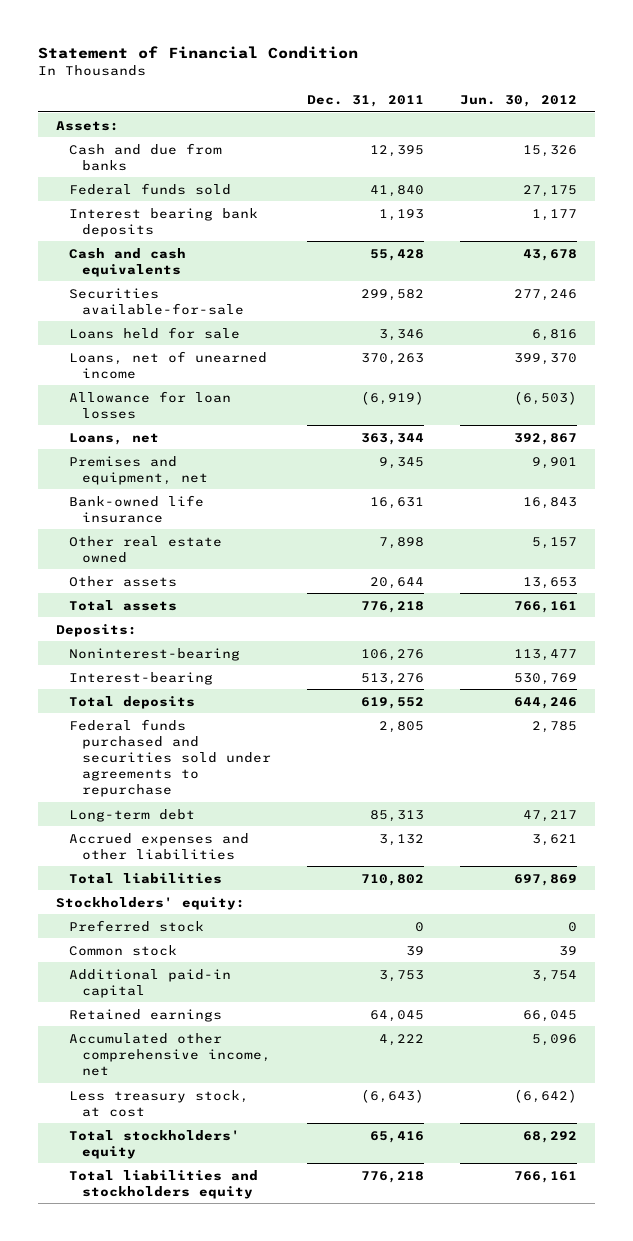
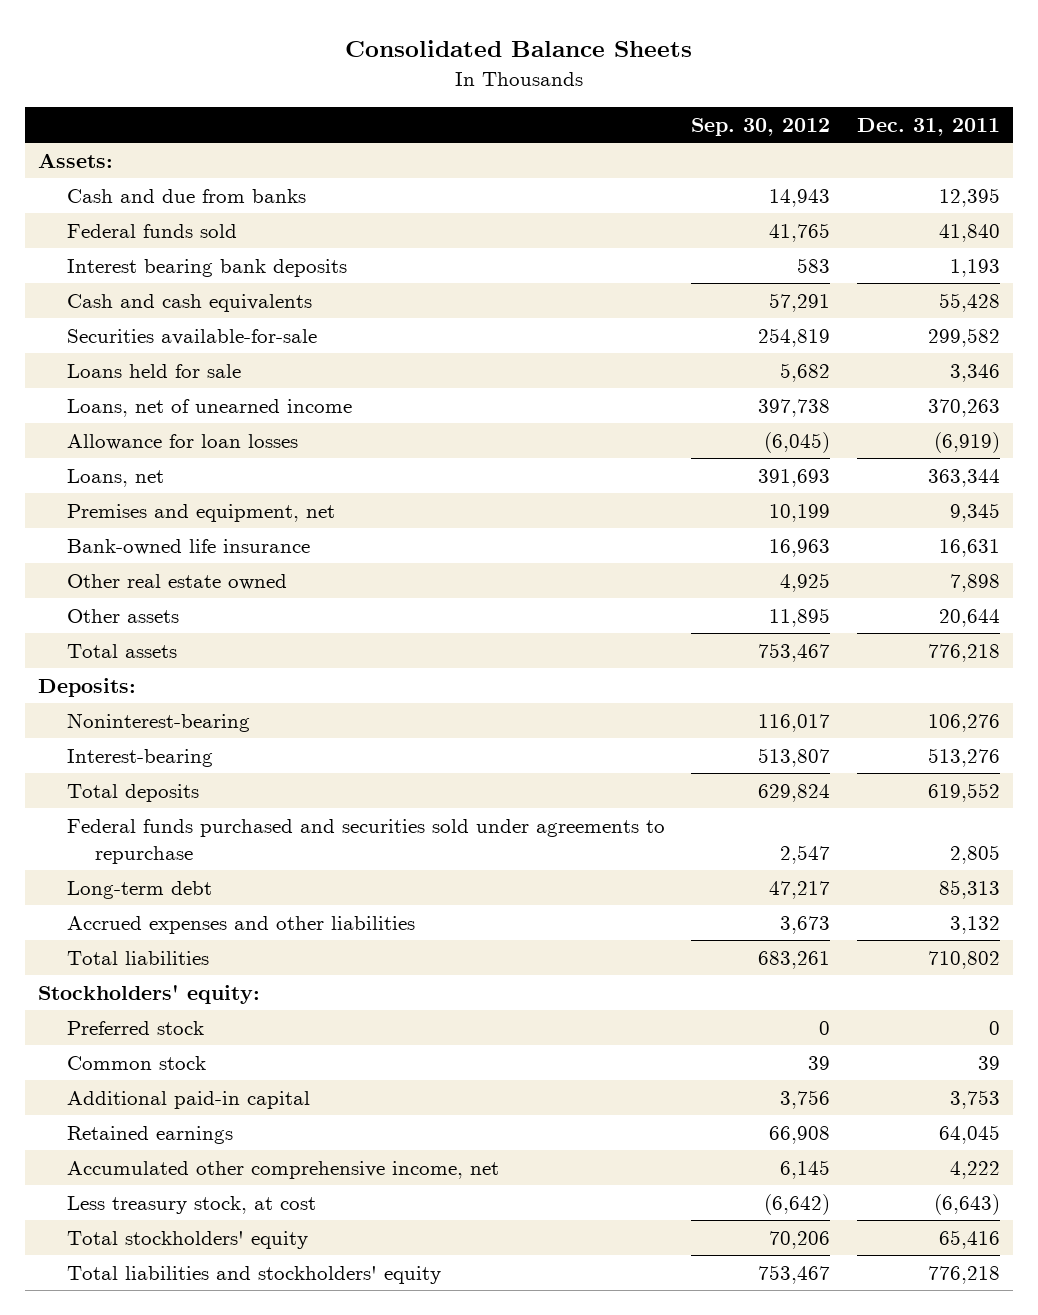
- Statement of Financial Condition
+ Consolidated Balance Sheets
- | Dec. 31, 2011 | Jun. 30, 2012
+ | Sep. 30, 2012 | Dec. 31, 2011
- Total liabilities and stockholders equity | 776,218 | 766,161
+ Total liabilities and stockholders' equity | 753,467 | 776,218

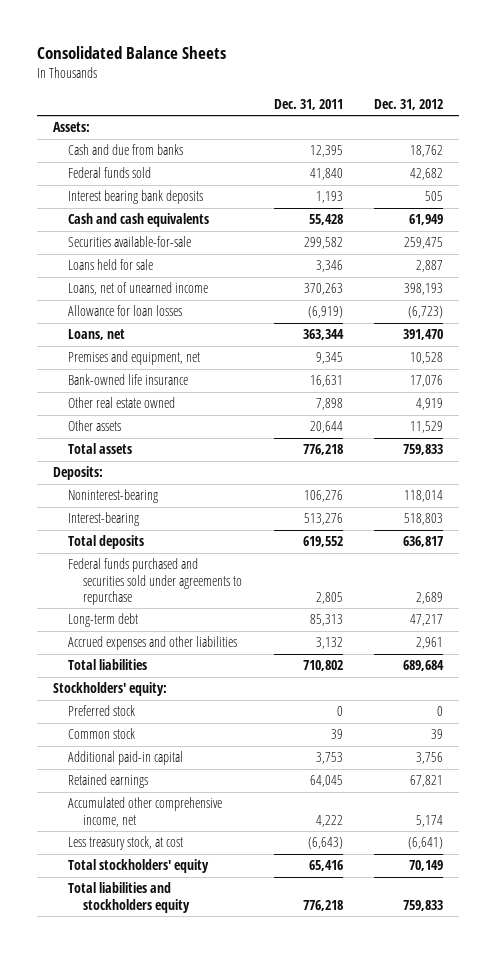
- | Sep. 30, 2012 | Dec. 31, 2011
+ | Dec. 31, 2011 | Dec. 31, 2012
- Total liabilities and stockholders' equity | 753,467 | 776,218
+ Total liabilities and stockholders equity | 776,218 | 759,833

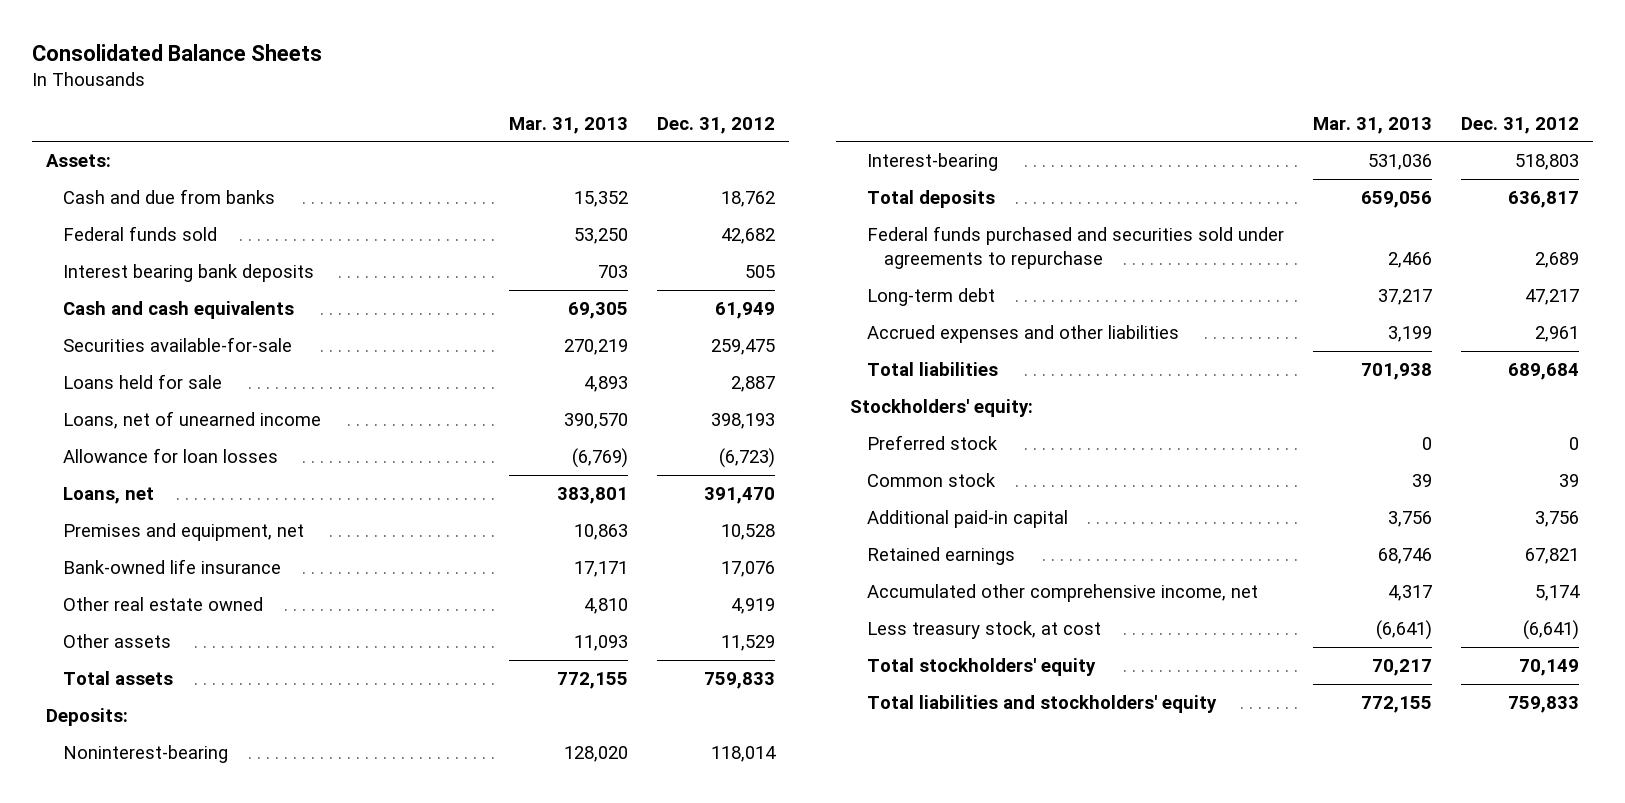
- | Dec. 31, 2011 | Dec. 31, 2012
+ | Mar. 31, 2013 | Dec. 31, 2012
- Total liabilities and stockholders equity | 776,218 | 759,833
+ Total liabilities and stockholders' equity | 772,155 | 759,833

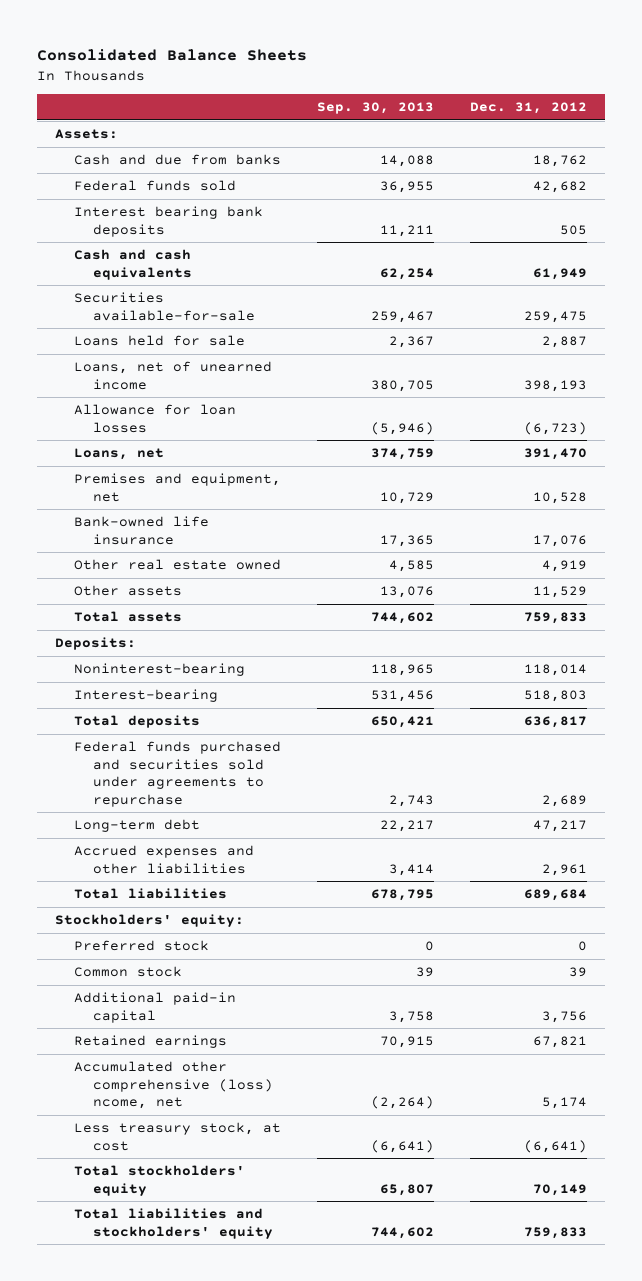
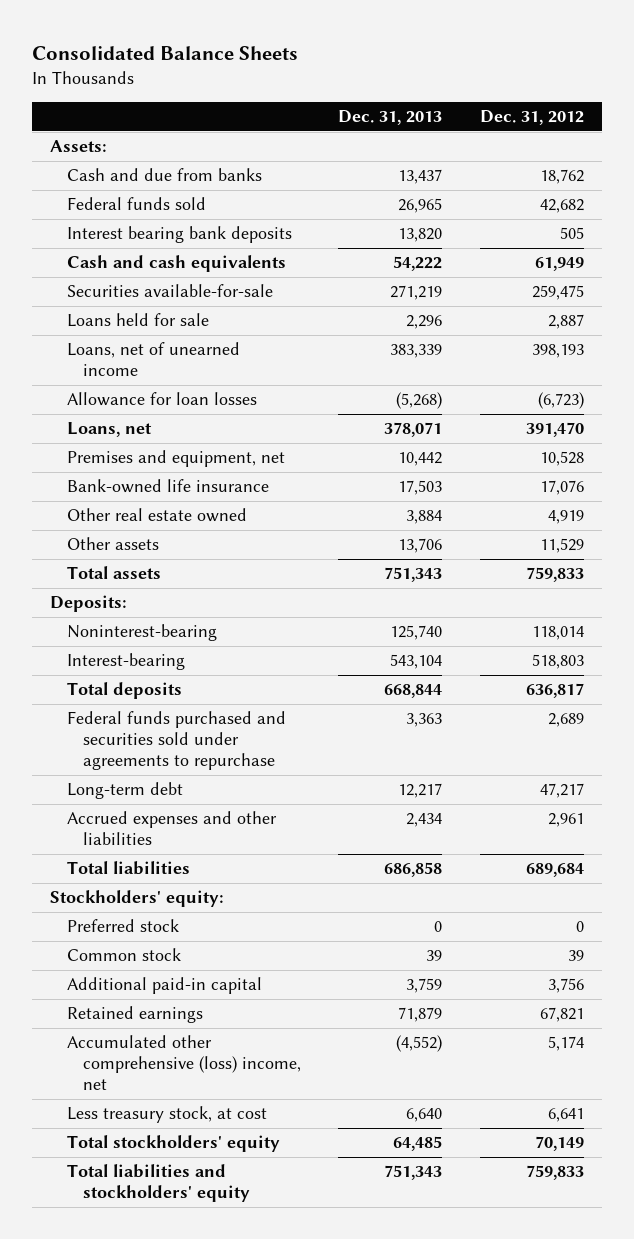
- | Sep. 30, 2013 | Dec. 31, 2012
+ | Dec. 31, 2013 | Dec. 31, 2012
- Accumulated other comprehensive (loss) ncome, net | (2,264) | 5,174
- Less treasury stock, at cost | (6,641) | (6,641)
+ Accumulated other comprehensive (loss) income, net | (4,552) | 5,174
+ Less treasury stock, at cost | 6,640 | 6,641

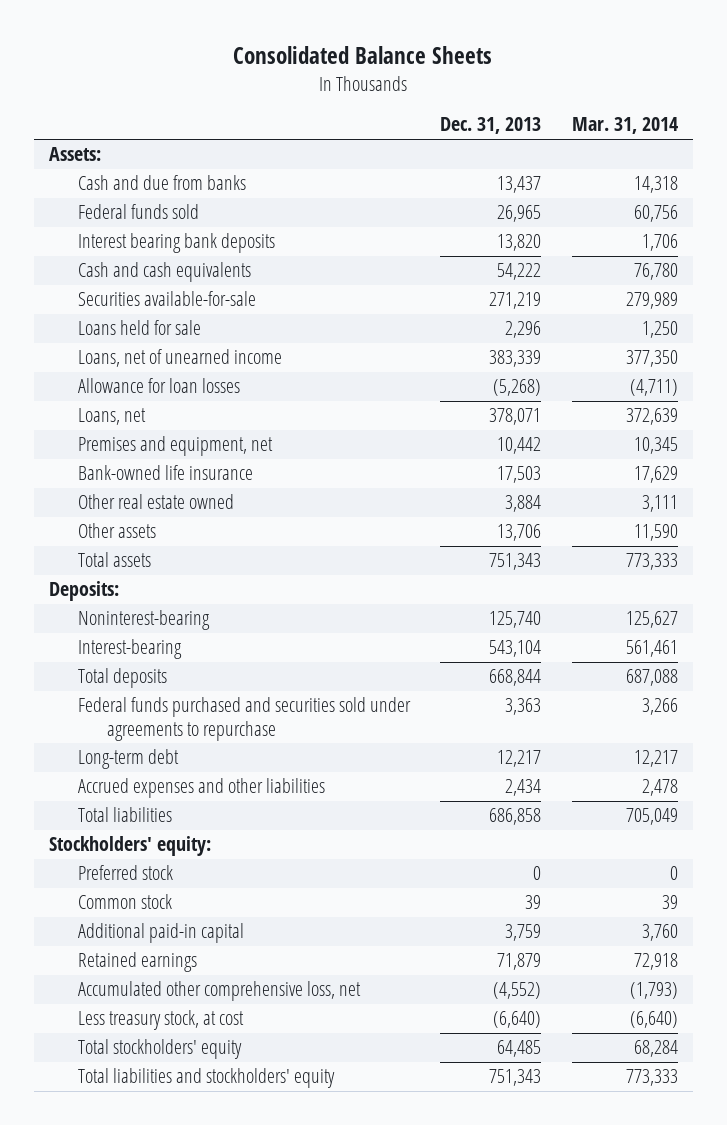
- | Dec. 31, 2013 | Dec. 31, 2012
+ | Dec. 31, 2013 | Mar. 31, 2014
- Accumulated other comprehensive (loss) income, net | (4,552) | 5,174
- Less treasury stock, at cost | 6,640 | 6,641
+ Accumulated other comprehensive loss, net | (4,552) | (1,793)
+ Less treasury stock, at cost | (6,640) | (6,640)

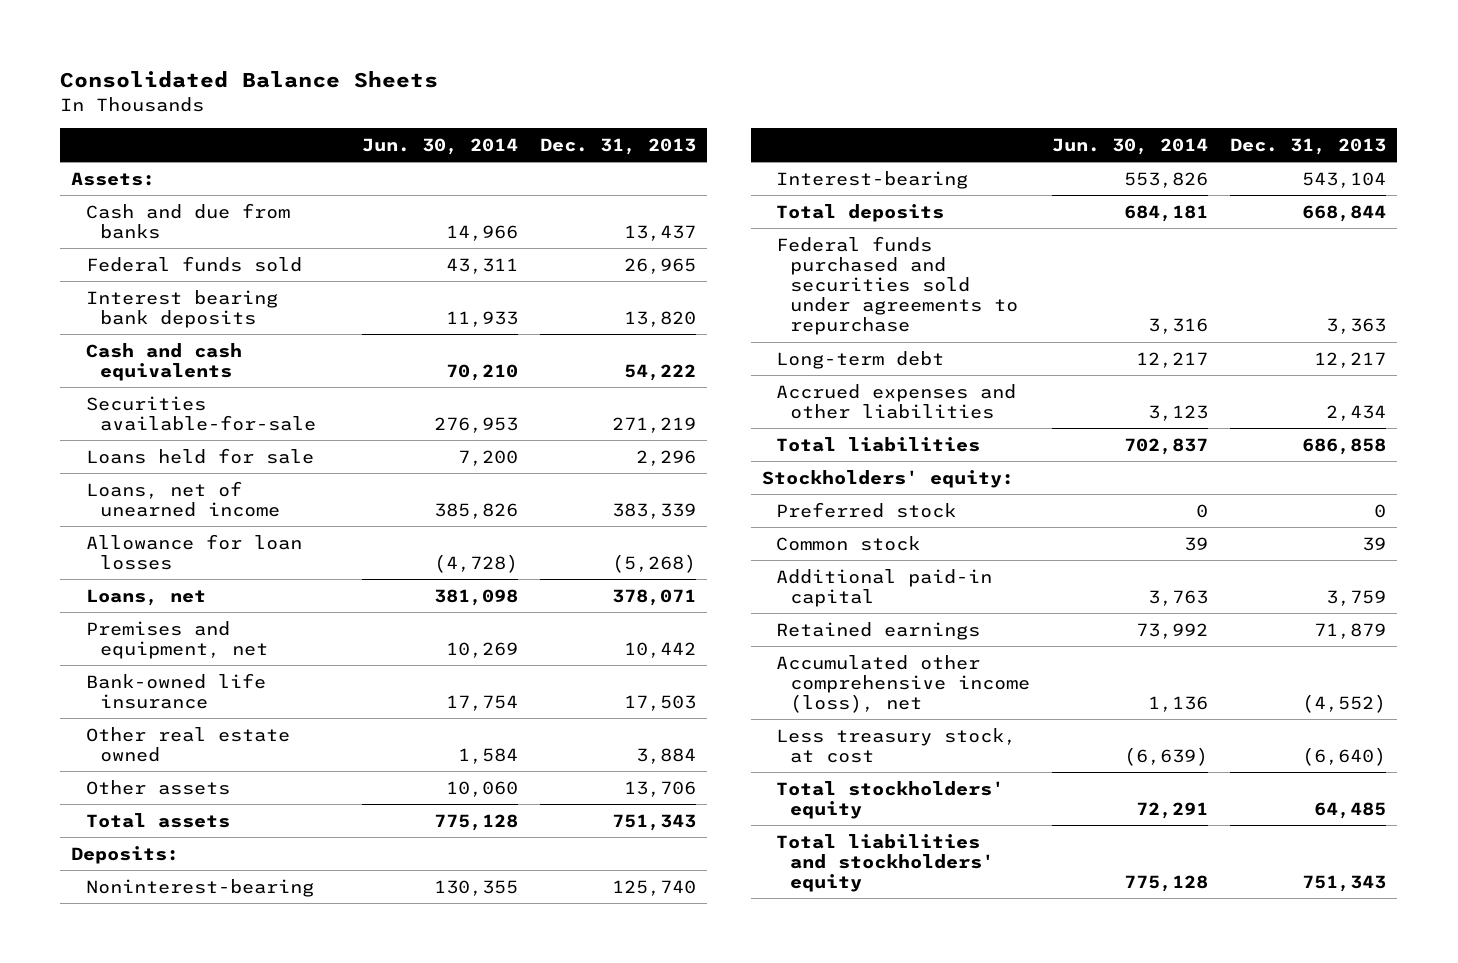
- | Dec. 31, 2013 | Mar. 31, 2014
+ | Jun. 30, 2014 | Dec. 31, 2013
- Accumulated other comprehensive loss, net | (4,552) | (1,793)
+ Accumulated other comprehensive income (loss), net | 1,136 | (4,552)

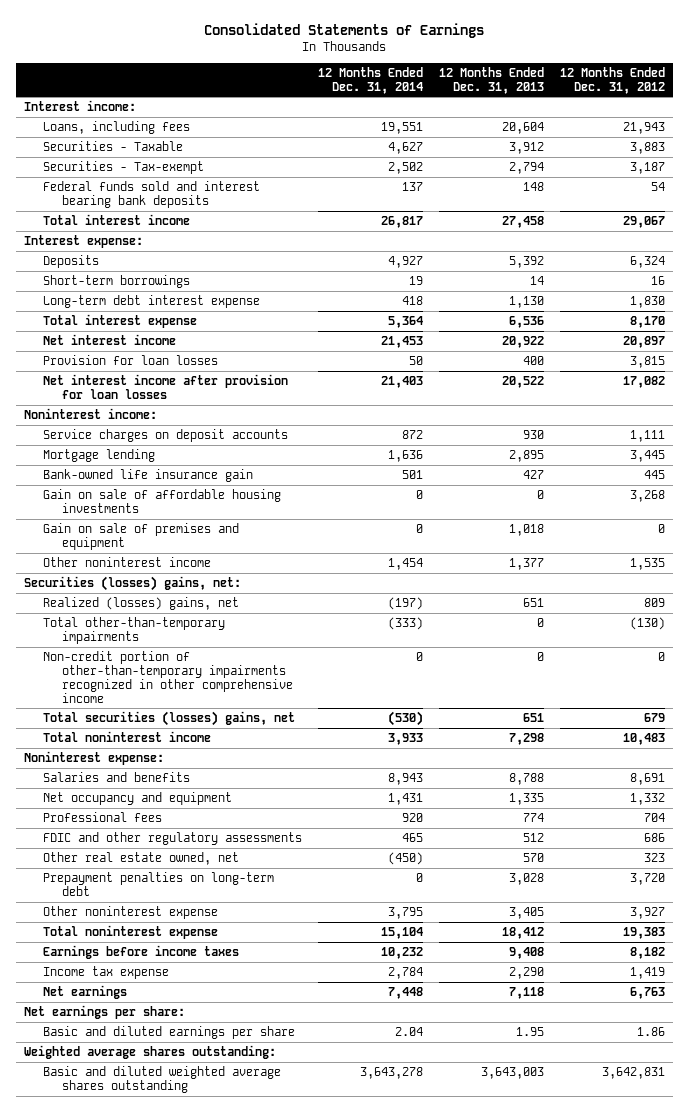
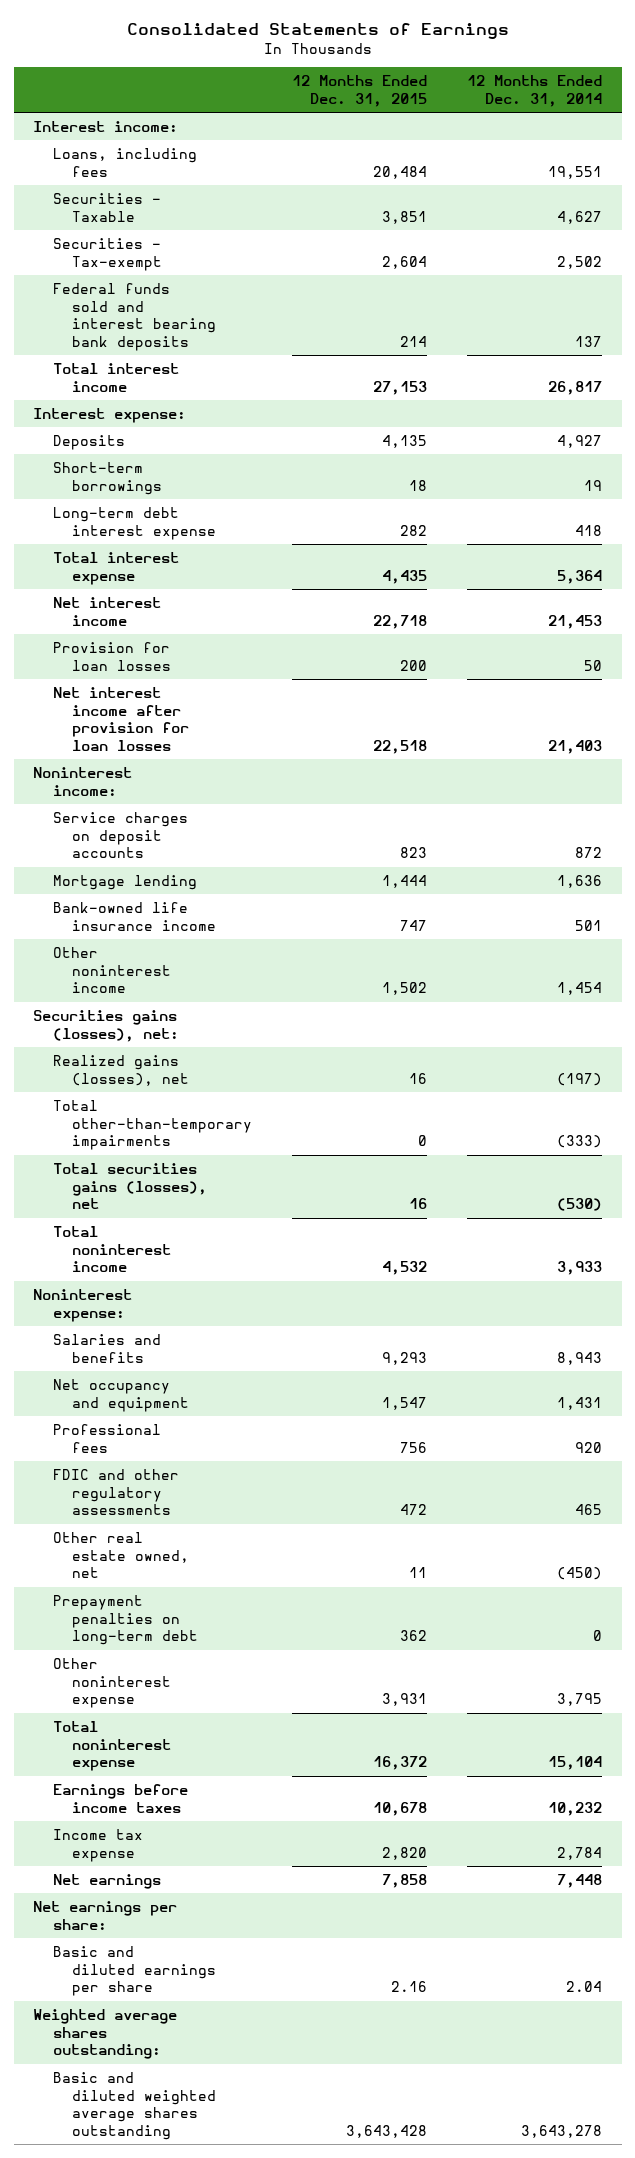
- | 12 Months Ended Dec. 31, 2014 | 12 Months Ended Dec. 31, 2013 | 12 Months Ended Dec. 31, 2012
+ | 12 Months Ended Dec. 31, 2015 | 12 Months Ended Dec. 31, 2014
- Bank-owned life insurance gain | 501 | 427 | 445
- Gain on sale of affordable housing investments | 0 | 0 | 3,268
- Gain on sale of premises and equipment | 0 | 1,018 | 0
+ Bank-owned life insurance income | 747 | 501
- Securities (losses) gains, net:
- Realized (losses) gains, net | (197) | 651 | 809
+ Securities gains (losses), net:
+ Realized gains (losses), net | 16 | (197)
- Non-credit portion of other-than-temporary impairments recognized in other comprehensive income | 0 | 0 | 0
- Total securities (losses) gains, net | (530) | 651 | 679
+ Total securities gains (losses), net | 16 | (530)

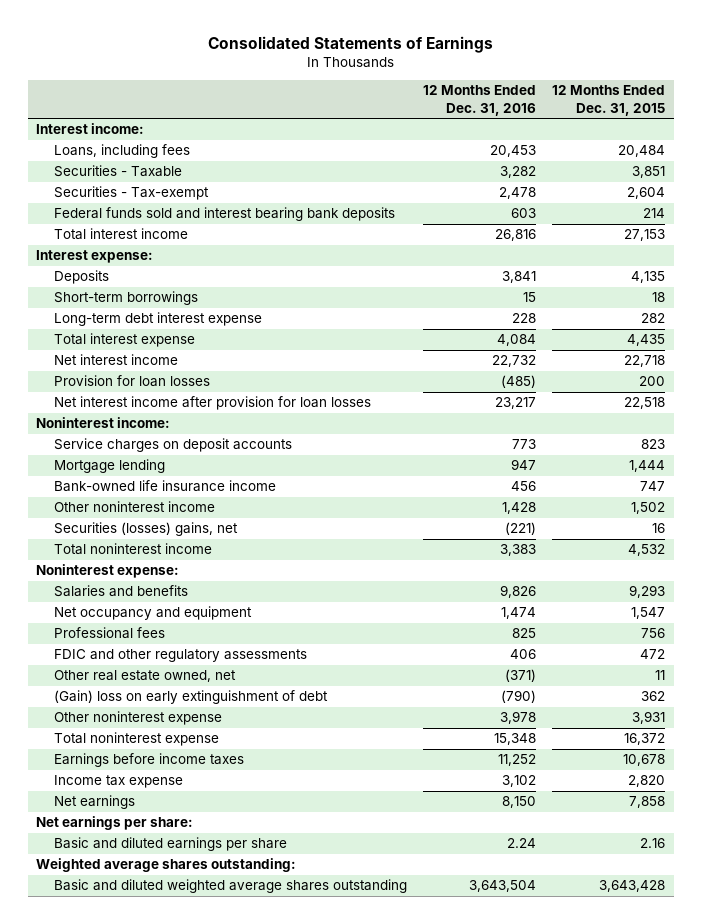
- | 12 Months Ended Dec. 31, 2015 | 12 Months Ended Dec. 31, 2014
+ | 12 Months Ended Dec. 31, 2016 | 12 Months Ended Dec. 31, 2015
- Securities gains (losses), net:
- Realized gains (losses), net | 16 | (197)
- Total other-than-temporary impairments | 0 | (333)
- Total securities gains (losses), net | 16 | (530)
+ Securities (losses) gains, net | (221) | 16
- Prepayment penalties on long-term debt | 362 | 0
+ (Gain) loss on early extinguishment of debt | (790) | 362

